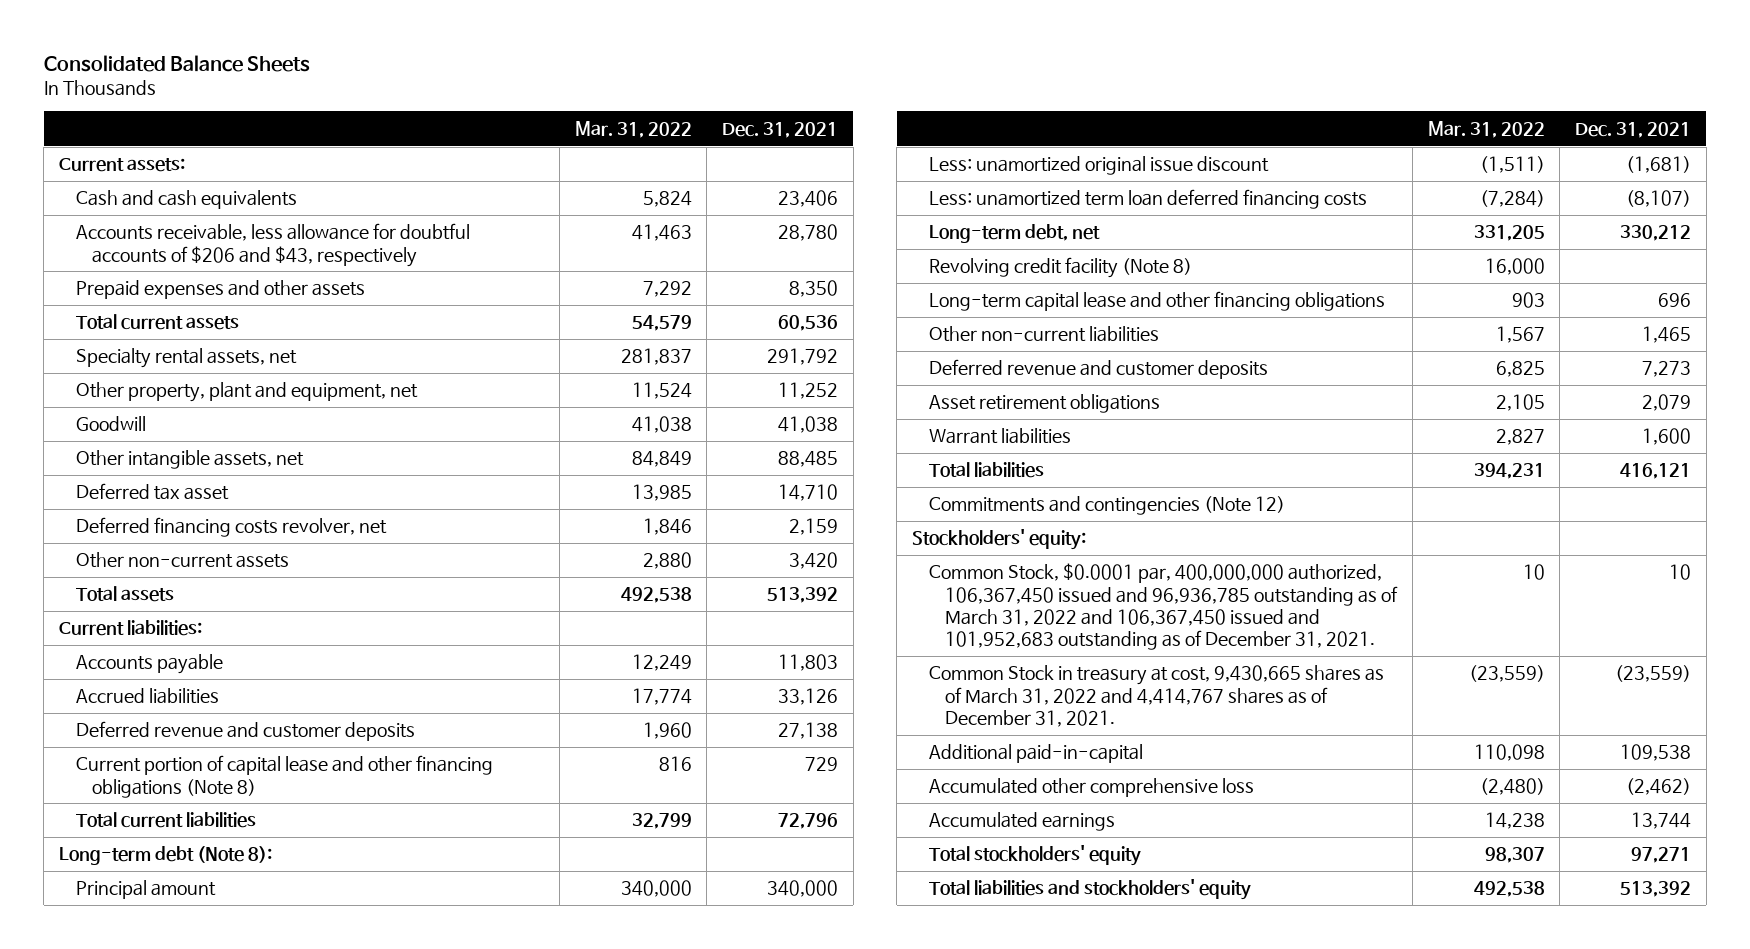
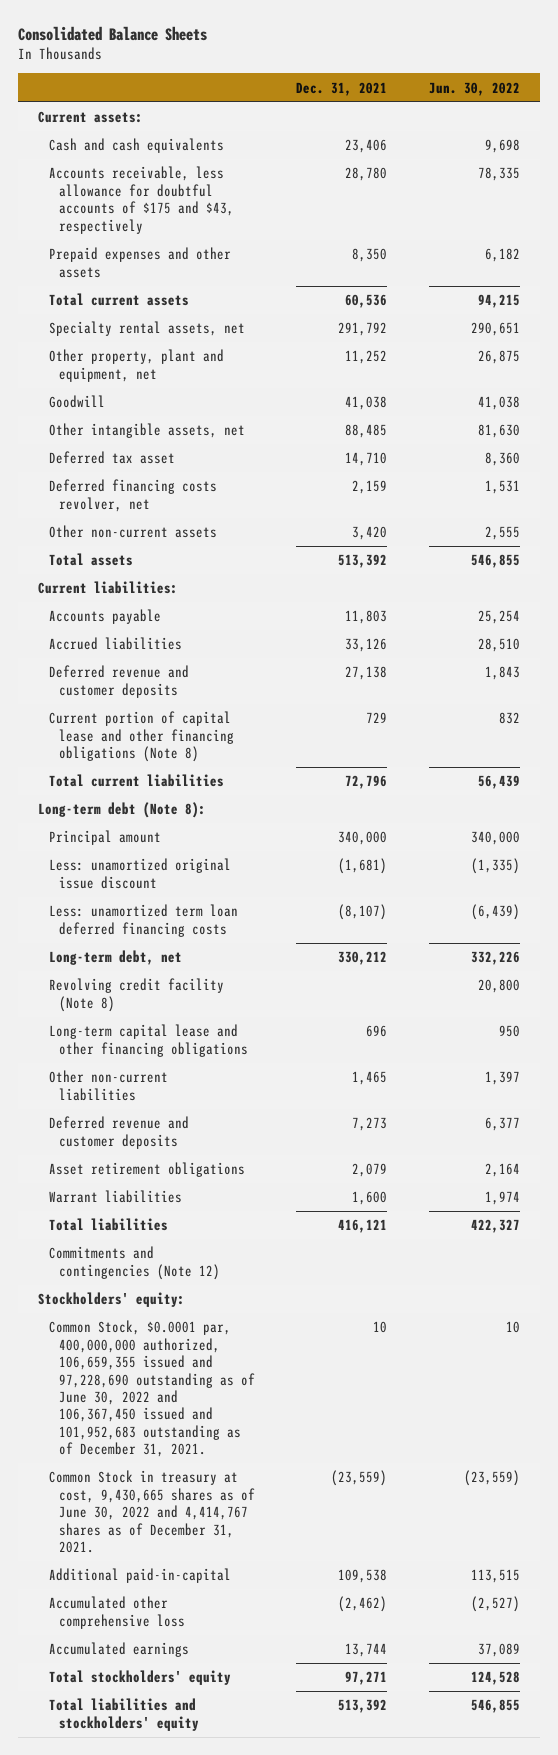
- | Mar. 31, 2022 | Dec. 31, 2021
+ | Dec. 31, 2021 | Jun. 30, 2022
- Accounts receivable, less allowance for doubtful accounts of $206 and $43, respectively | 41,463 | 28,780
+ Accounts receivable, less allowance for doubtful accounts of $175 and $43, respectively | 28,780 | 78,335
- Common Stock, $0.0001 par, 400,000,000 authorized, 106,367,450 issued and 96,936,785 outstanding as of March 31, 2022 and 106,367,450 issued and 101,952,683 outstanding as of December 31, 2021. | 10 | 10
- Common Stock in treasury at cost, 9,430,665 shares as of March 31, 2022 and 4,414,767 shares as of December 31, 2021. | (23,559) | (23,559)
+ Common Stock, $0.0001 par, 400,000,000 authorized, 106,659,355 issued and 97,228,690 outstanding as of June 30, 2022 and 106,367,450 issued and 101,952,683 outstanding as of December 31, 2021. | 10 | 10
+ Common Stock in treasury at cost, 9,430,665 shares as of June 30, 2022 and 4,414,767 shares as of December 31, 2021. | (23,559) | (23,559)

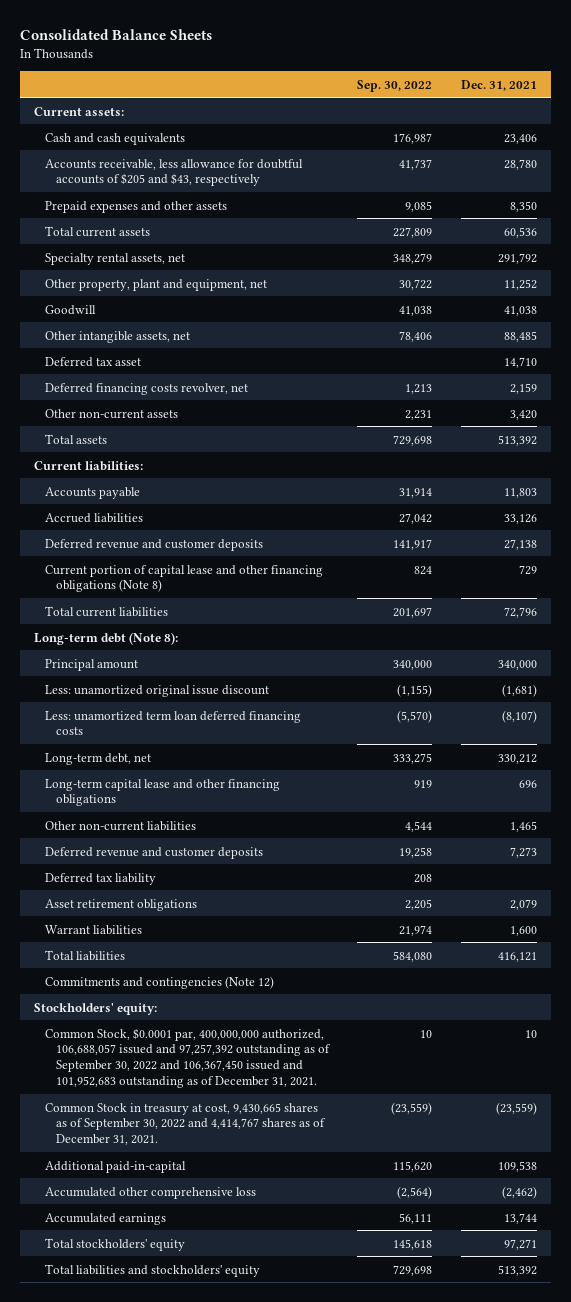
- | Dec. 31, 2021 | Jun. 30, 2022
+ | Sep. 30, 2022 | Dec. 31, 2021
- Accounts receivable, less allowance for doubtful accounts of $175 and $43, respectively | 28,780 | 78,335
+ Accounts receivable, less allowance for doubtful accounts of $205 and $43, respectively | 41,737 | 28,780
- Revolving credit facility (Note 8) | | 20,800
+ Deferred tax liability | 208 |
- Common Stock, $0.0001 par, 400,000,000 authorized, 106,659,355 issued and 97,228,690 outstanding as of June 30, 2022 and 106,367,450 issued and 101,952,683 outstanding as of December 31, 2021. | 10 | 10
- Common Stock in treasury at cost, 9,430,665 shares as of June 30, 2022 and 4,414,767 shares as of December 31, 2021. | (23,559) | (23,559)
+ Common Stock, $0.0001 par, 400,000,000 authorized, 106,688,057 issued and 97,257,392 outstanding as of September 30, 2022 and 106,367,450 issued and 101,952,683 outstanding as of December 31, 2021. | 10 | 10
+ Common Stock in treasury at cost, 9,430,665 shares as of September 30, 2022 and 4,414,767 shares as of December 31, 2021. | (23,559) | (23,559)

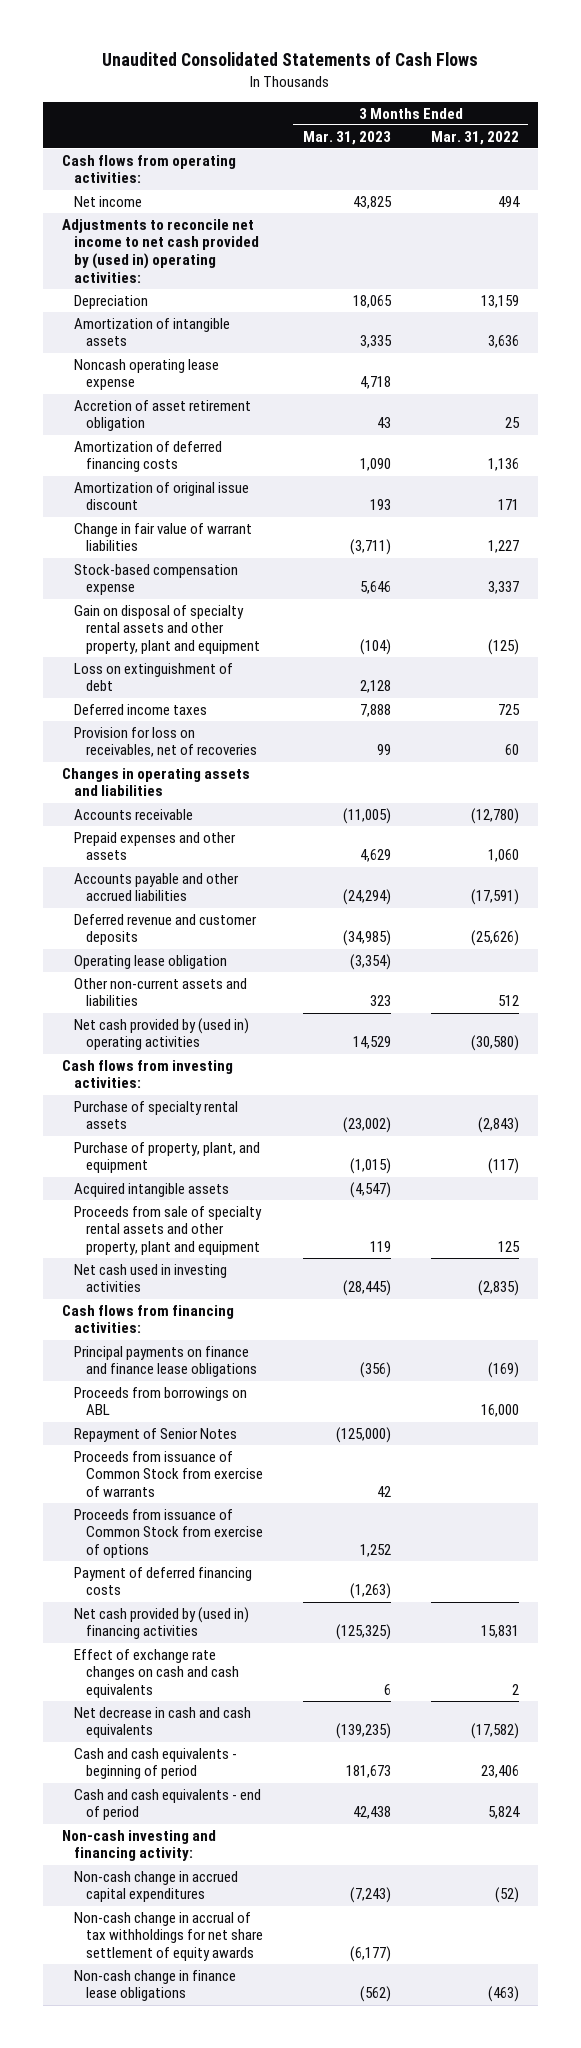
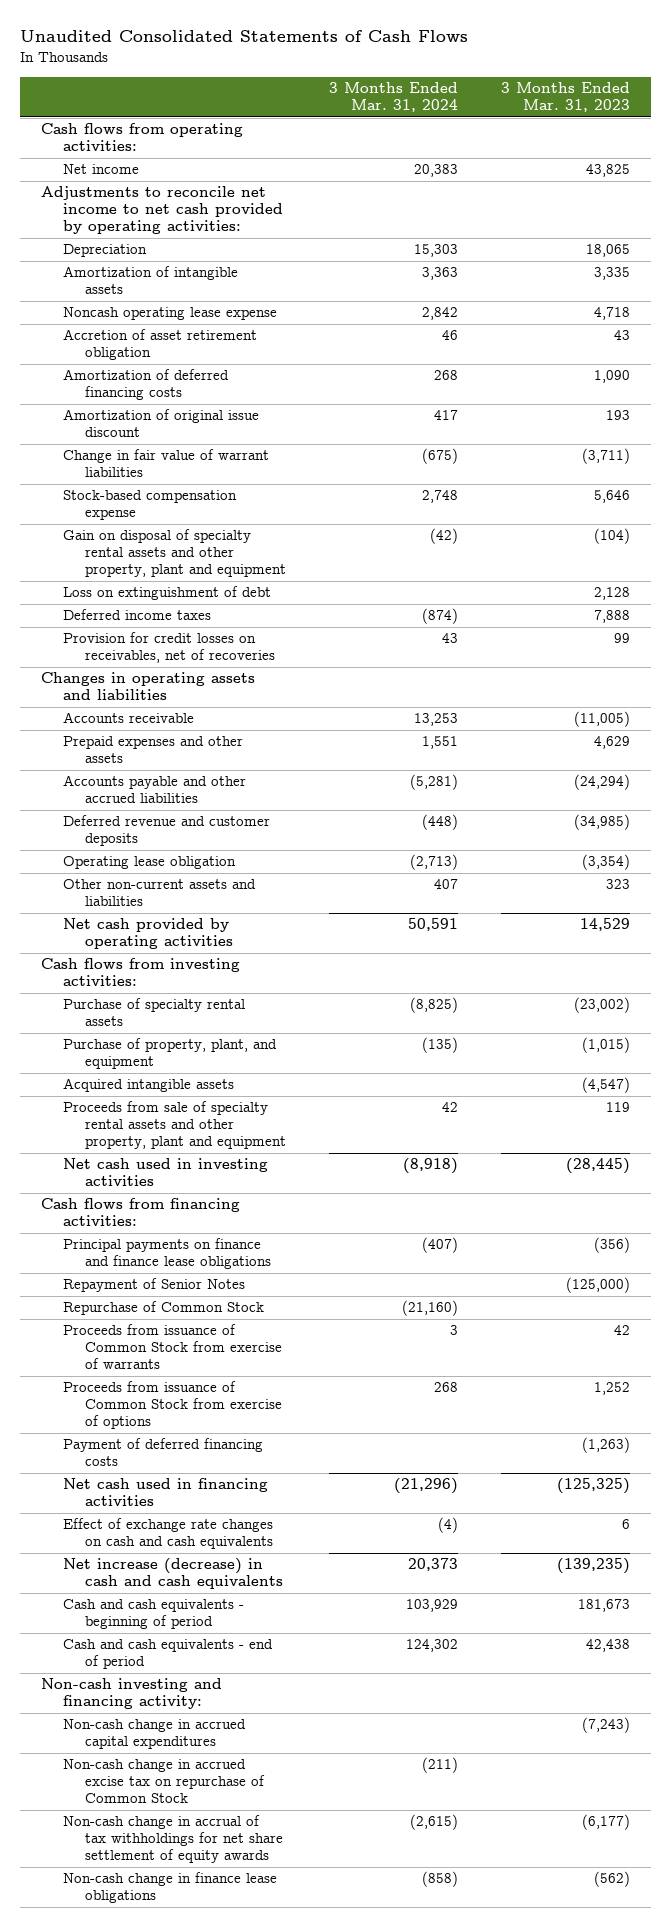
- | 3 Months Ended Mar. 31, 2023 | 3 Months Ended Mar. 31, 2022
+ | 3 Months Ended Mar. 31, 2024 | 3 Months Ended Mar. 31, 2023
- Adjustments to reconcile net income to net cash provided by (used in) operating activities:
+ Adjustments to reconcile net income to net cash provided by operating activities:
- Provision for loss on receivables, net of recoveries | 99 | 60
+ Provision for credit losses on receivables, net of recoveries | 43 | 99
- Net cash provided by (used in) operating activities | 14,529 | (30,580)
+ Net cash provided by operating activities | 50,591 | 14,529
- Proceeds from borrowings on ABL | | 16,000
+ Repurchase of Common Stock | (21,160) |
- Net cash provided by (used in) financing activities | (125,325) | 15,831
+ Net cash used in financing activities | (21,296) | (125,325)
- Net decrease in cash and cash equivalents | (139,235) | (17,582)
+ Net increase (decrease) in cash and cash equivalents | 20,373 | (139,235)
+ Non-cash change in accrued excise tax on repurchase of Common Stock | (211) |

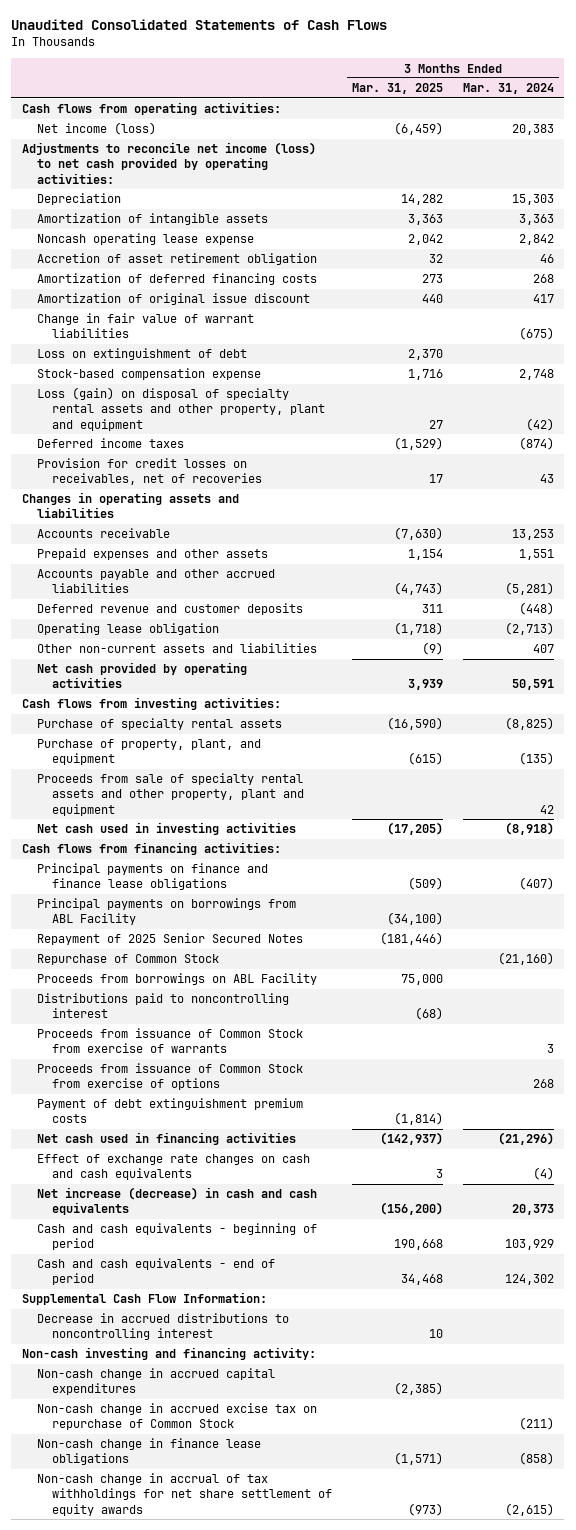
- | 3 Months Ended Mar. 31, 2024 | 3 Months Ended Mar. 31, 2023
+ | 3 Months Ended Mar. 31, 2025 | 3 Months Ended Mar. 31, 2024
- Net income | 20,383 | 43,825
- Adjustments to reconcile net income to net cash provided by operating activities:
+ Net income (loss) | (6,459) | 20,383
+ Adjustments to reconcile net income (loss) to net cash provided by operating activities:
- Gain on disposal of specialty rental assets and other property, plant and equipment | (42) | (104)
moved down: Stock-based compensation expense | 1,716 | 2,748
+ Loss (gain) on disposal of specialty rental assets and other property, plant and equipment | 27 | (42)
- Acquired intangible assets | | (4,547)
- Repayment of Senior Notes | | (125,000)
+ Principal payments on borrowings from ABL Facility | (34,100) |
+ Repayment of 2025 Senior Secured Notes | (181,446) |
+ Proceeds from borrowings on ABL Facility | 75,000 |
+ Distributions paid to noncontrolling interest | (68) |
- Payment of deferred financing costs | | (1,263)
+ Payment of debt extinguishment premium costs | (1,814) |
+ Supplemental Cash Flow Information:
+ Decrease in accrued distributions to noncontrolling interest | 10 |
moved down: Non-cash change in accrual of tax withholdings for net share settlement of equity awards | (973) | (2,615)

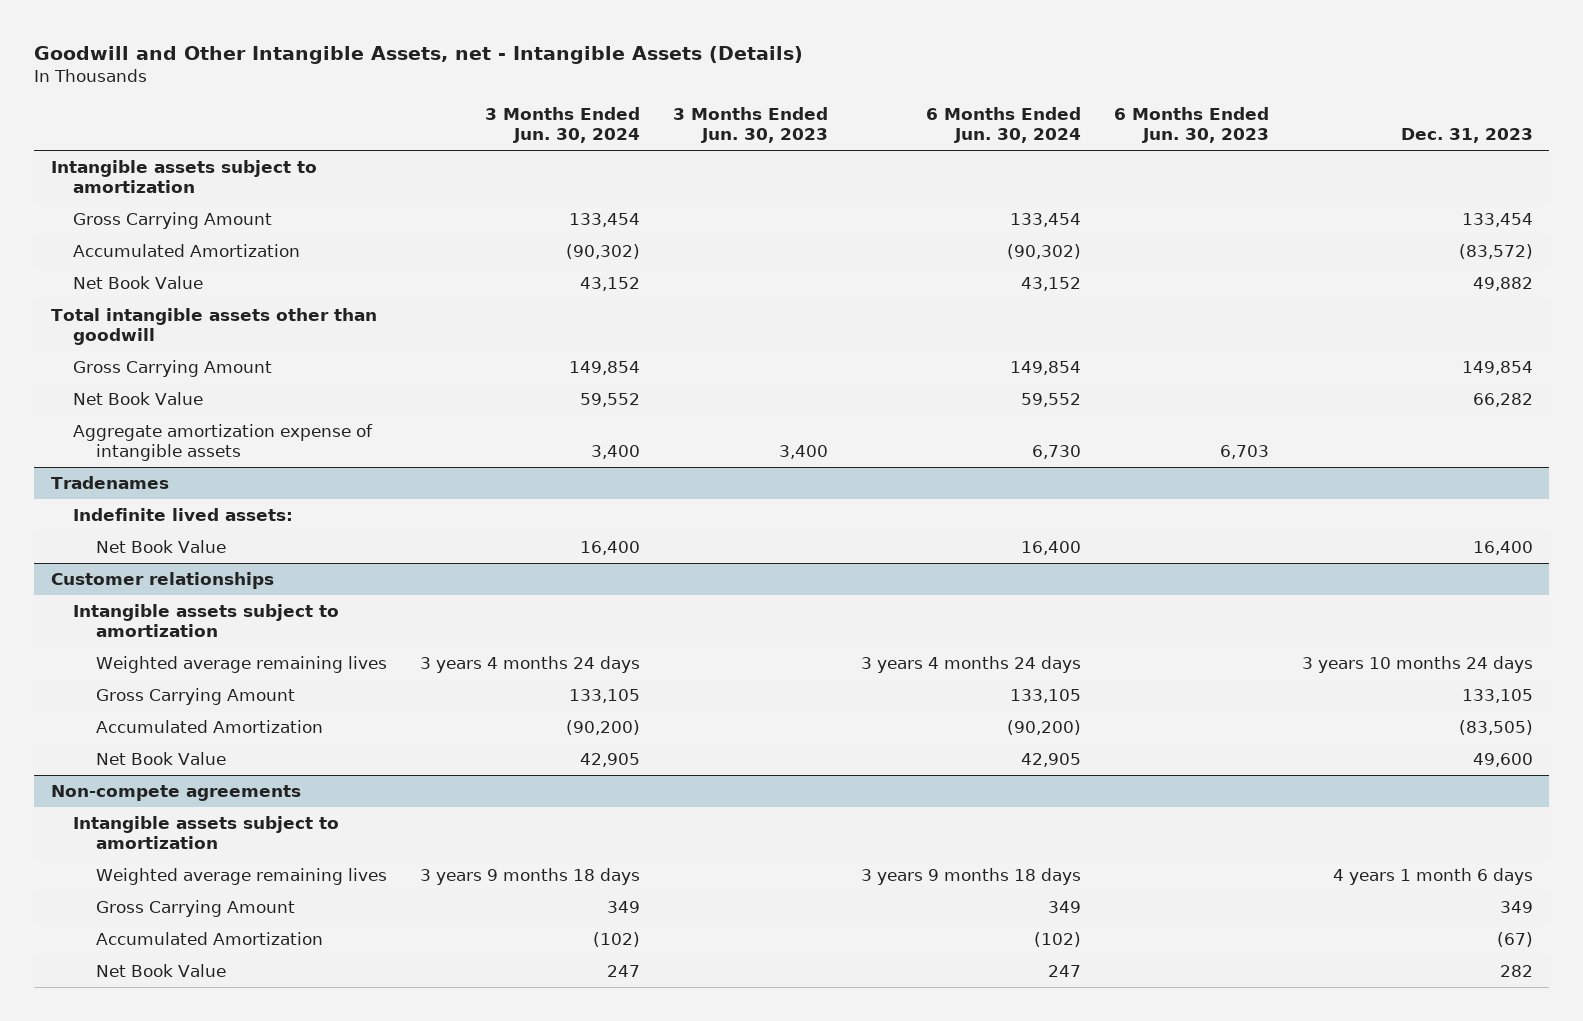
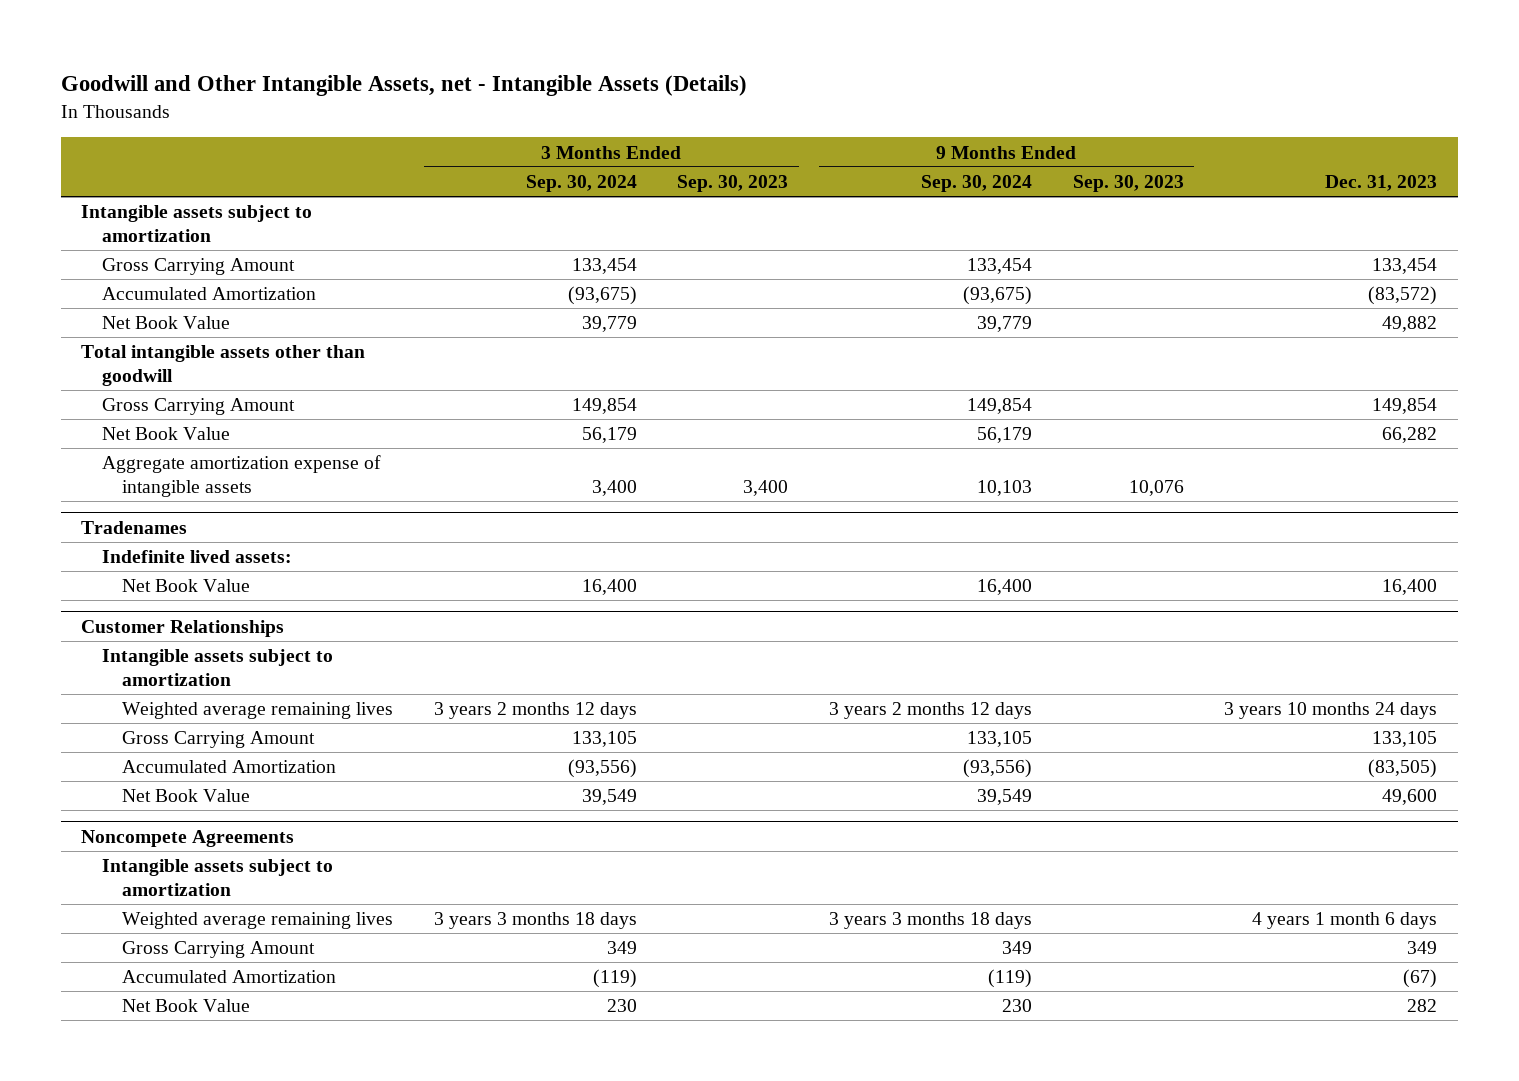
- | 3 Months Ended Jun. 30, 2024 | 3 Months Ended Jun. 30, 2023 | 6 Months Ended Jun. 30, 2024 | 6 Months Ended Jun. 30, 2023 | Dec. 31, 2023
+ | 3 Months Ended Sep. 30, 2024 | 3 Months Ended Sep. 30, 2023 | 9 Months Ended Sep. 30, 2024 | 9 Months Ended Sep. 30, 2023 | Dec. 31, 2023
- Customer relationships
+ Customer Relationships
- Non-compete agreements
+ Noncompete Agreements

